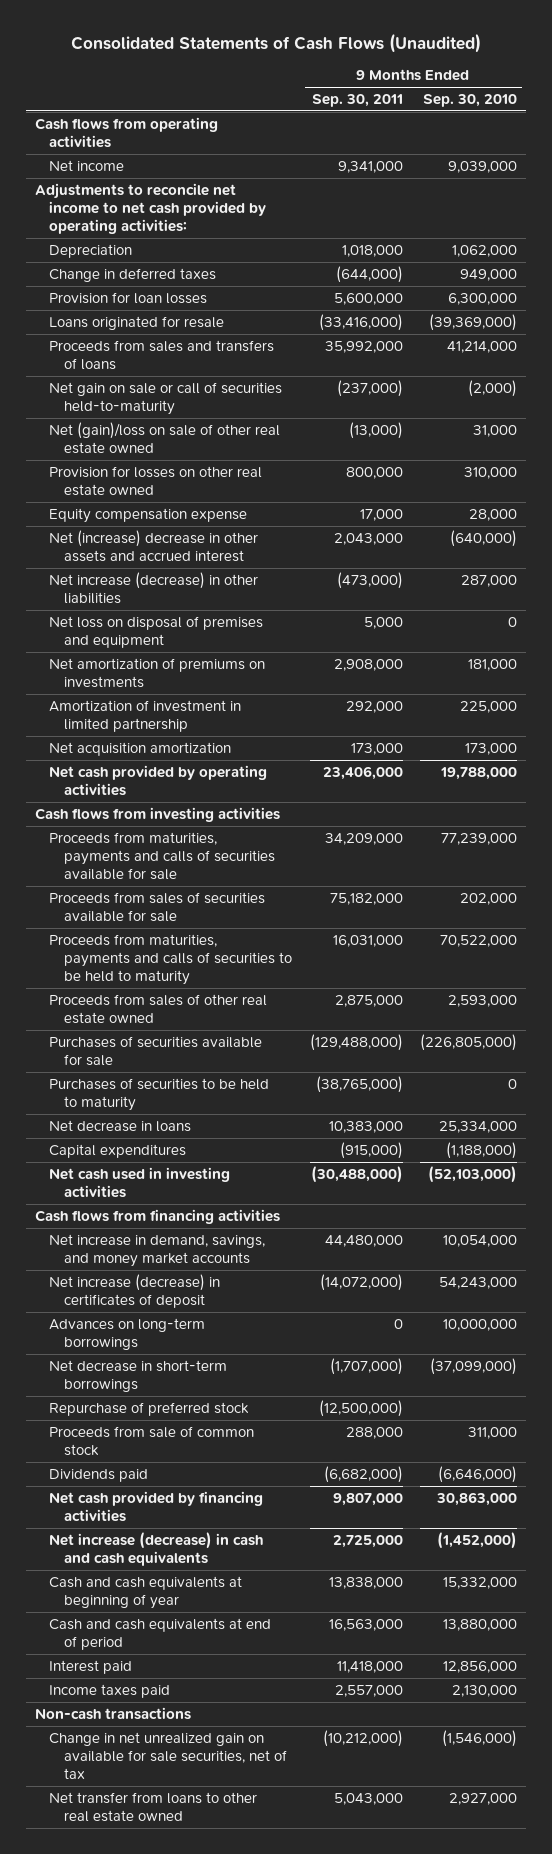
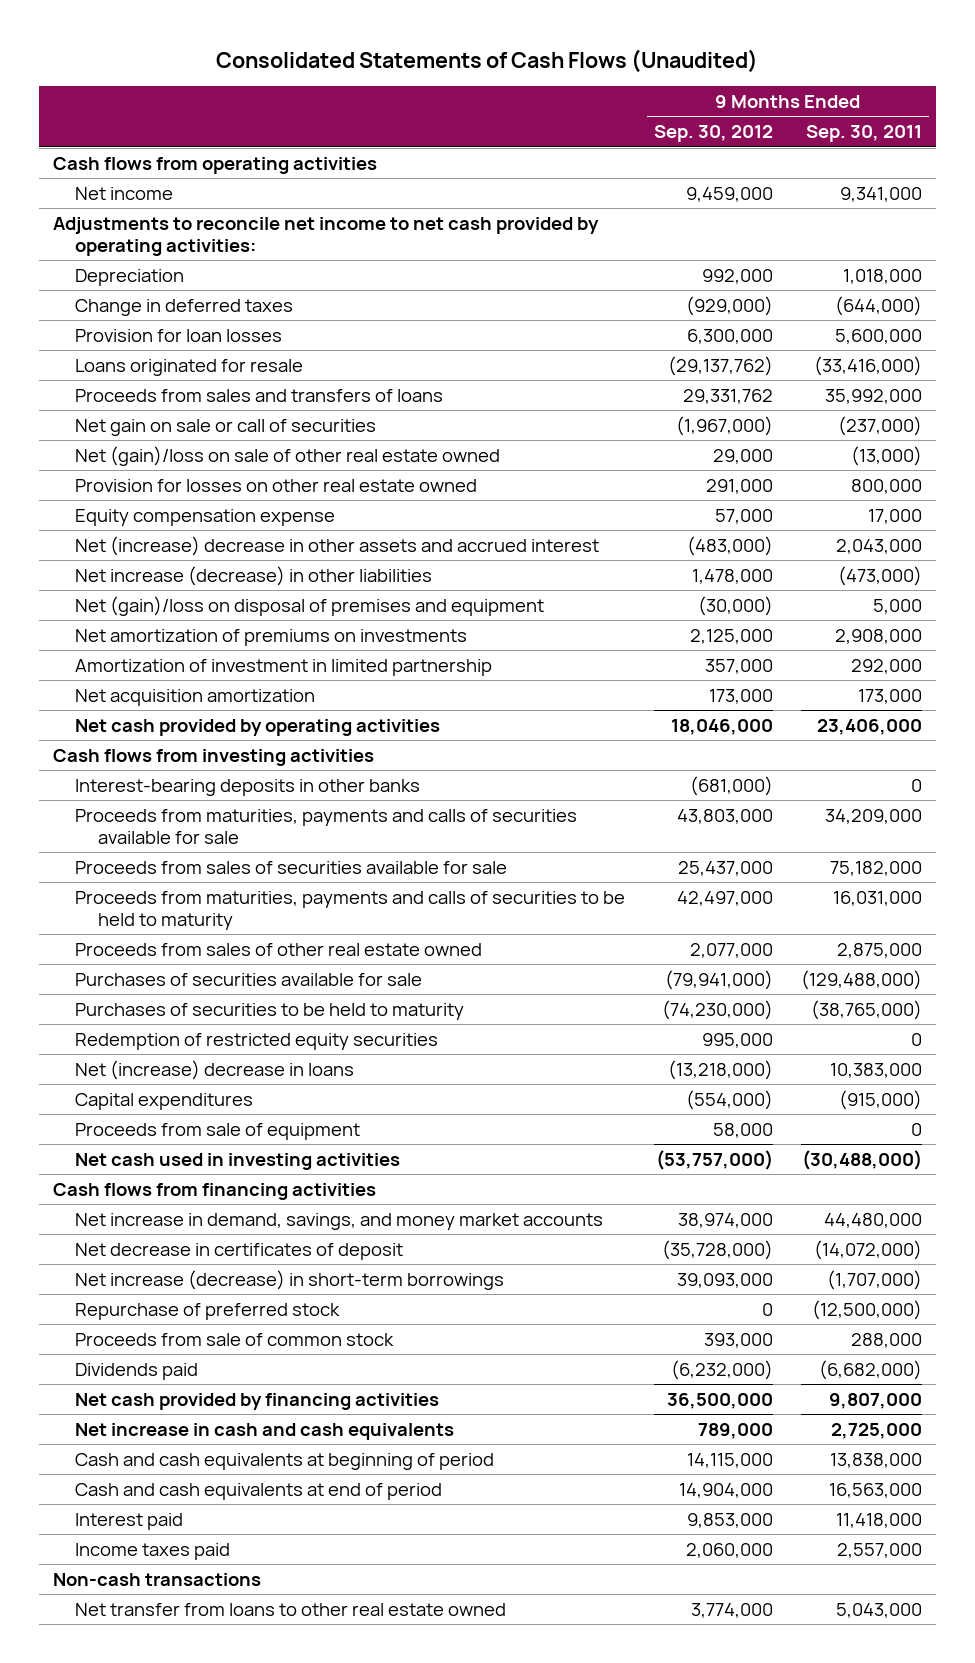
- | 9 Months Ended Sep. 30, 2011 | 9 Months Ended Sep. 30, 2010
+ | 9 Months Ended Sep. 30, 2012 | 9 Months Ended Sep. 30, 2011
- Net gain on sale or call of securities held-to-maturity | (237,000) | (2,000)
+ Net gain on sale or call of securities | (1,967,000) | (237,000)
- Net loss on disposal of premises and equipment | 5,000 | 0
+ Net (gain)/loss on disposal of premises and equipment | (30,000) | 5,000
+ Interest-bearing deposits in other banks | (681,000) | 0
- Net decrease in loans | 10,383,000 | 25,334,000
+ Redemption of restricted equity securities | 995,000 | 0
+ Net (increase) decrease in loans | (13,218,000) | 10,383,000
+ Proceeds from sale of equipment | 58,000 | 0
- Net increase (decrease) in certificates of deposit | (14,072,000) | 54,243,000
- Advances on long-term borrowings | 0 | 10,000,000
- Net decrease in short-term borrowings | (1,707,000) | (37,099,000)
+ Net decrease in certificates of deposit | (35,728,000) | (14,072,000)
+ Net increase (decrease) in short-term borrowings | 39,093,000 | (1,707,000)
- Net increase (decrease) in cash and cash equivalents | 2,725,000 | (1,452,000)
- Cash and cash equivalents at beginning of year | 13,838,000 | 15,332,000
+ Net increase in cash and cash equivalents | 789,000 | 2,725,000
+ Cash and cash equivalents at beginning of period | 14,115,000 | 13,838,000
- Change in net unrealized gain on available for sale securities, net of tax | (10,212,000) | (1,546,000)

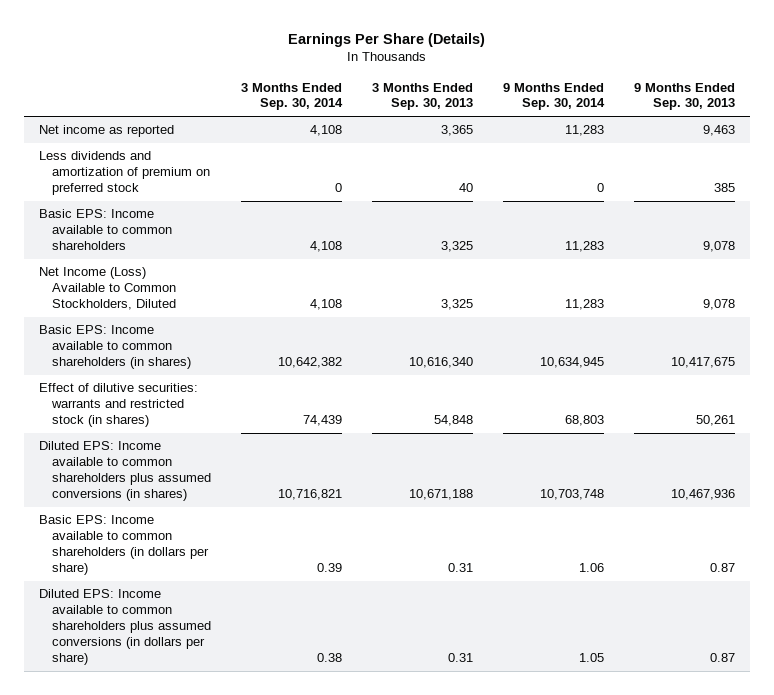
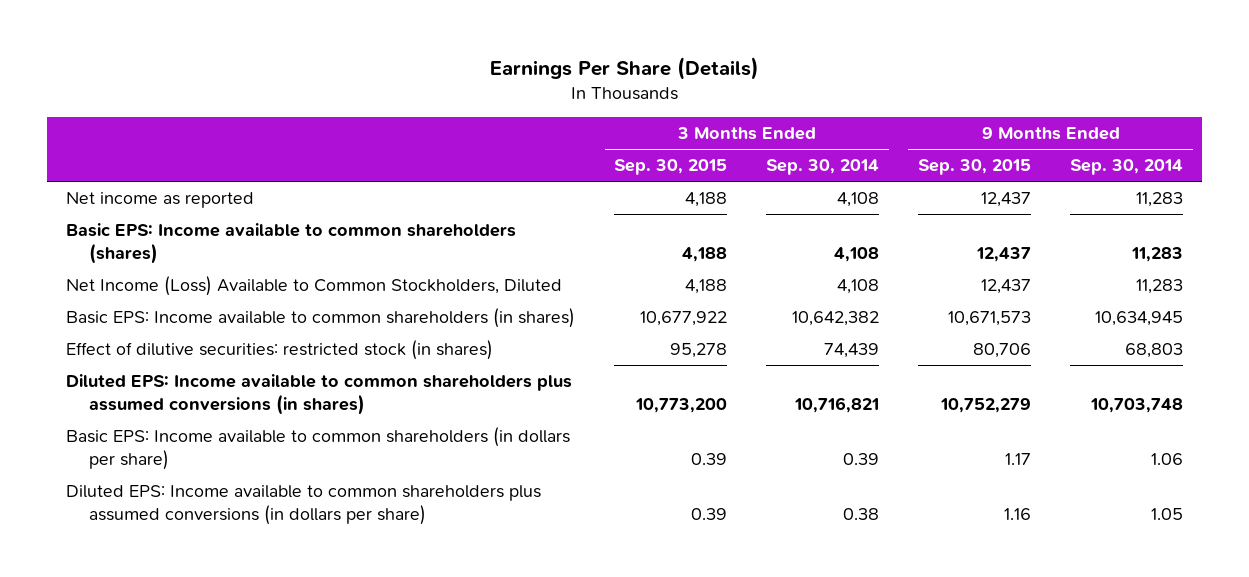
- | 3 Months Ended Sep. 30, 2014 | 3 Months Ended Sep. 30, 2013 | 9 Months Ended Sep. 30, 2014 | 9 Months Ended Sep. 30, 2013
+ | 3 Months Ended Sep. 30, 2015 | 3 Months Ended Sep. 30, 2014 | 9 Months Ended Sep. 30, 2015 | 9 Months Ended Sep. 30, 2014
- Less dividends and amortization of premium on preferred stock | 0 | 40 | 0 | 385
- Basic EPS: Income available to common shareholders | 4,108 | 3,325 | 11,283 | 9,078
+ Basic EPS: Income available to common shareholders (shares) | 4,188 | 4,108 | 12,437 | 11,283
- Effect of dilutive securities: warrants and restricted stock (in shares) | 74,439 | 54,848 | 68,803 | 50,261
+ Effect of dilutive securities: restricted stock (in shares) | 95,278 | 74,439 | 80,706 | 68,803

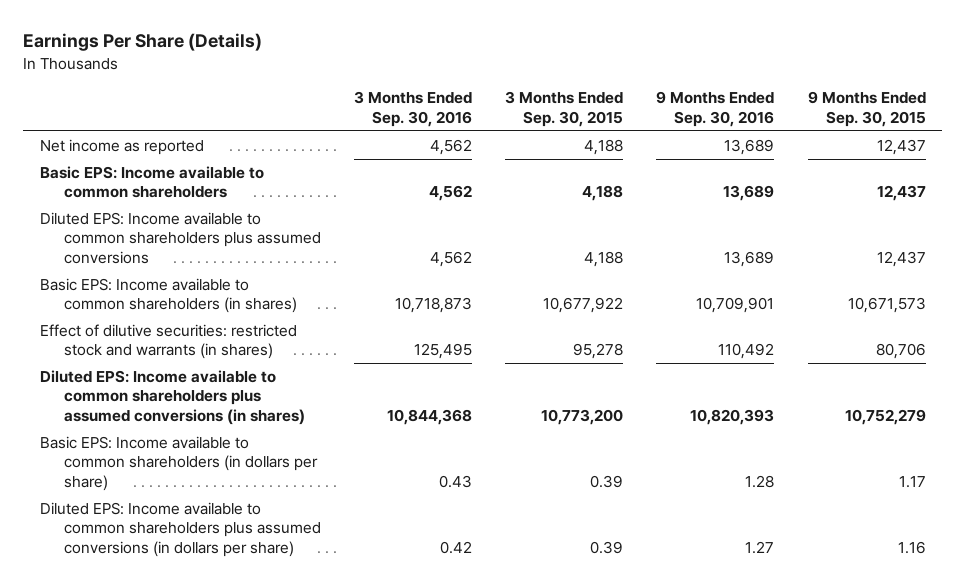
- | 3 Months Ended Sep. 30, 2015 | 3 Months Ended Sep. 30, 2014 | 9 Months Ended Sep. 30, 2015 | 9 Months Ended Sep. 30, 2014
+ | 3 Months Ended Sep. 30, 2016 | 3 Months Ended Sep. 30, 2015 | 9 Months Ended Sep. 30, 2016 | 9 Months Ended Sep. 30, 2015
- Basic EPS: Income available to common shareholders (shares) | 4,188 | 4,108 | 12,437 | 11,283
- Net Income (Loss) Available to Common Stockholders, Diluted | 4,188 | 4,108 | 12,437 | 11,283
+ Basic EPS: Income available to common shareholders | 4,562 | 4,188 | 13,689 | 12,437
+ Diluted EPS: Income available to common shareholders plus assumed conversions | 4,562 | 4,188 | 13,689 | 12,437
- Effect of dilutive securities: restricted stock (in shares) | 95,278 | 74,439 | 80,706 | 68,803
+ Effect of dilutive securities: restricted stock and warrants (in shares) | 125,495 | 95,278 | 110,492 | 80,706

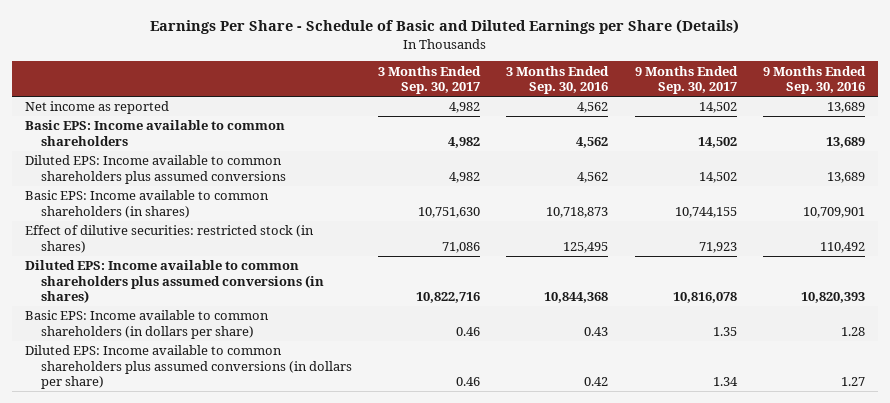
- Earnings Per Share (Details)
+ Earnings Per Share - Schedule of Basic and Diluted Earnings per Share (Details)
- | 3 Months Ended Sep. 30, 2016 | 3 Months Ended Sep. 30, 2015 | 9 Months Ended Sep. 30, 2016 | 9 Months Ended Sep. 30, 2015
+ | 3 Months Ended Sep. 30, 2017 | 3 Months Ended Sep. 30, 2016 | 9 Months Ended Sep. 30, 2017 | 9 Months Ended Sep. 30, 2016
- Effect of dilutive securities: restricted stock and warrants (in shares) | 125,495 | 95,278 | 110,492 | 80,706
+ Effect of dilutive securities: restricted stock (in shares) | 71,086 | 125,495 | 71,923 | 110,492

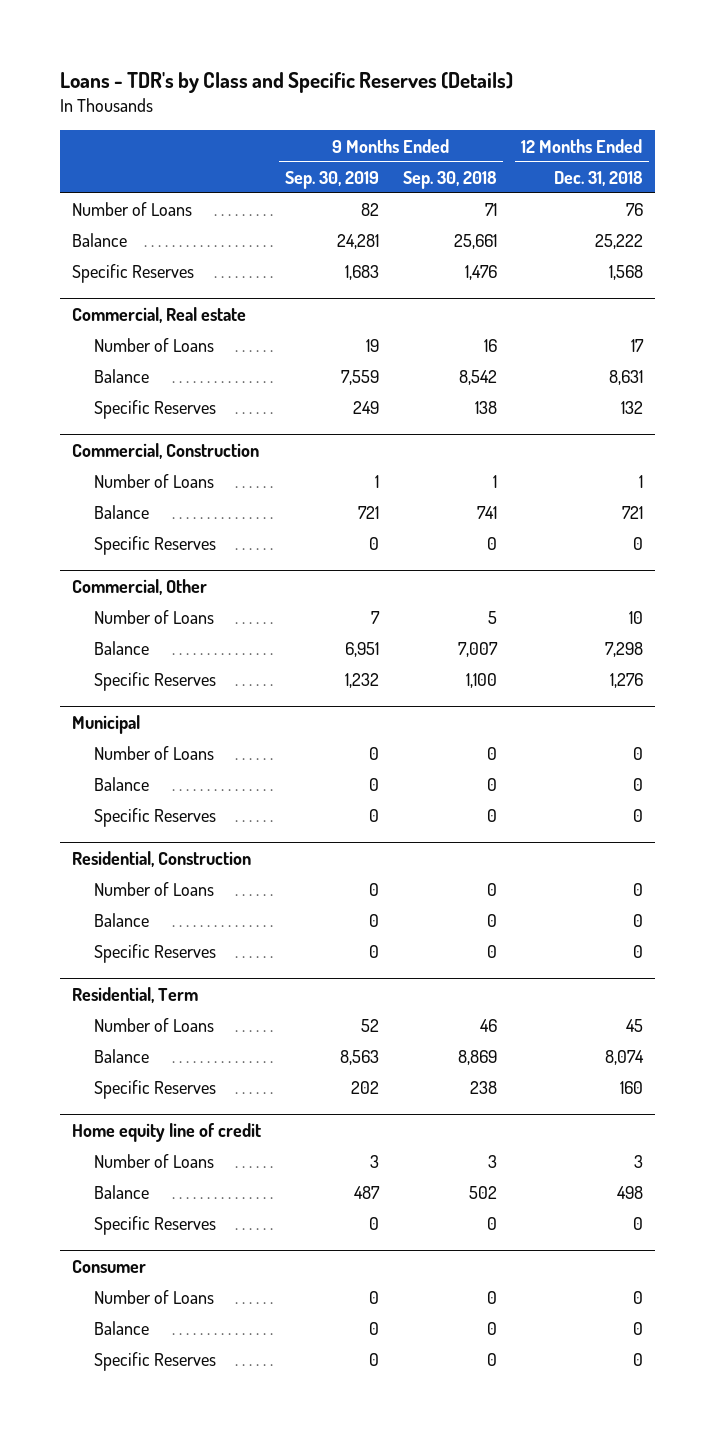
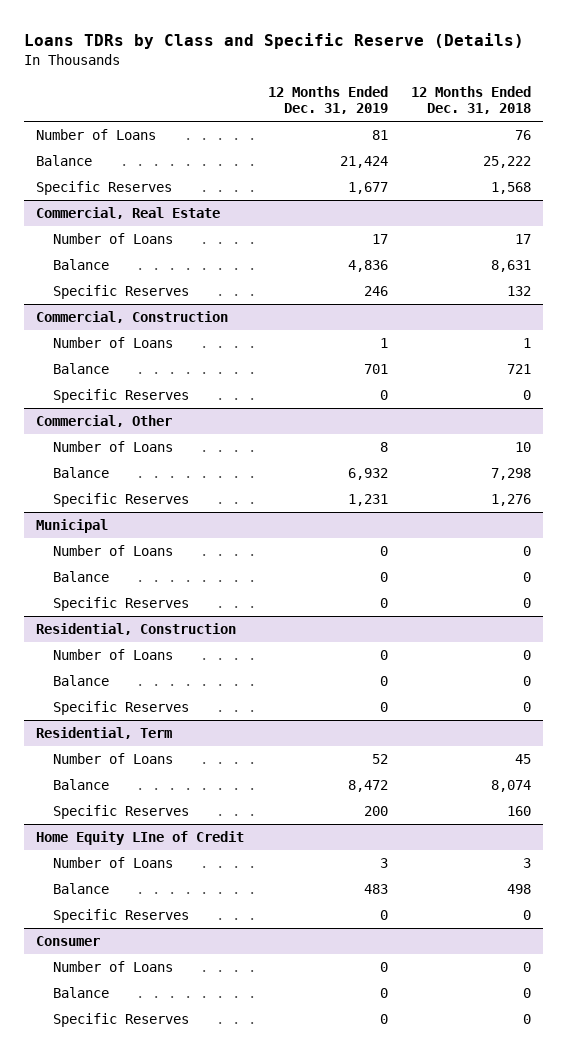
- Loans - TDR's by Class and Specific Reserves (Details)
+ Loans TDRs by Class and Specific Reserve (Details)
- | 9 Months Ended Sep. 30, 2019 | 9 Months Ended Sep. 30, 2018 | 12 Months Ended Dec. 31, 2018
+ | 12 Months Ended Dec. 31, 2019 | 12 Months Ended Dec. 31, 2018
- Commercial, Real estate
+ Commercial, Real Estate
- Home equity line of credit
+ Home Equity LIne of Credit

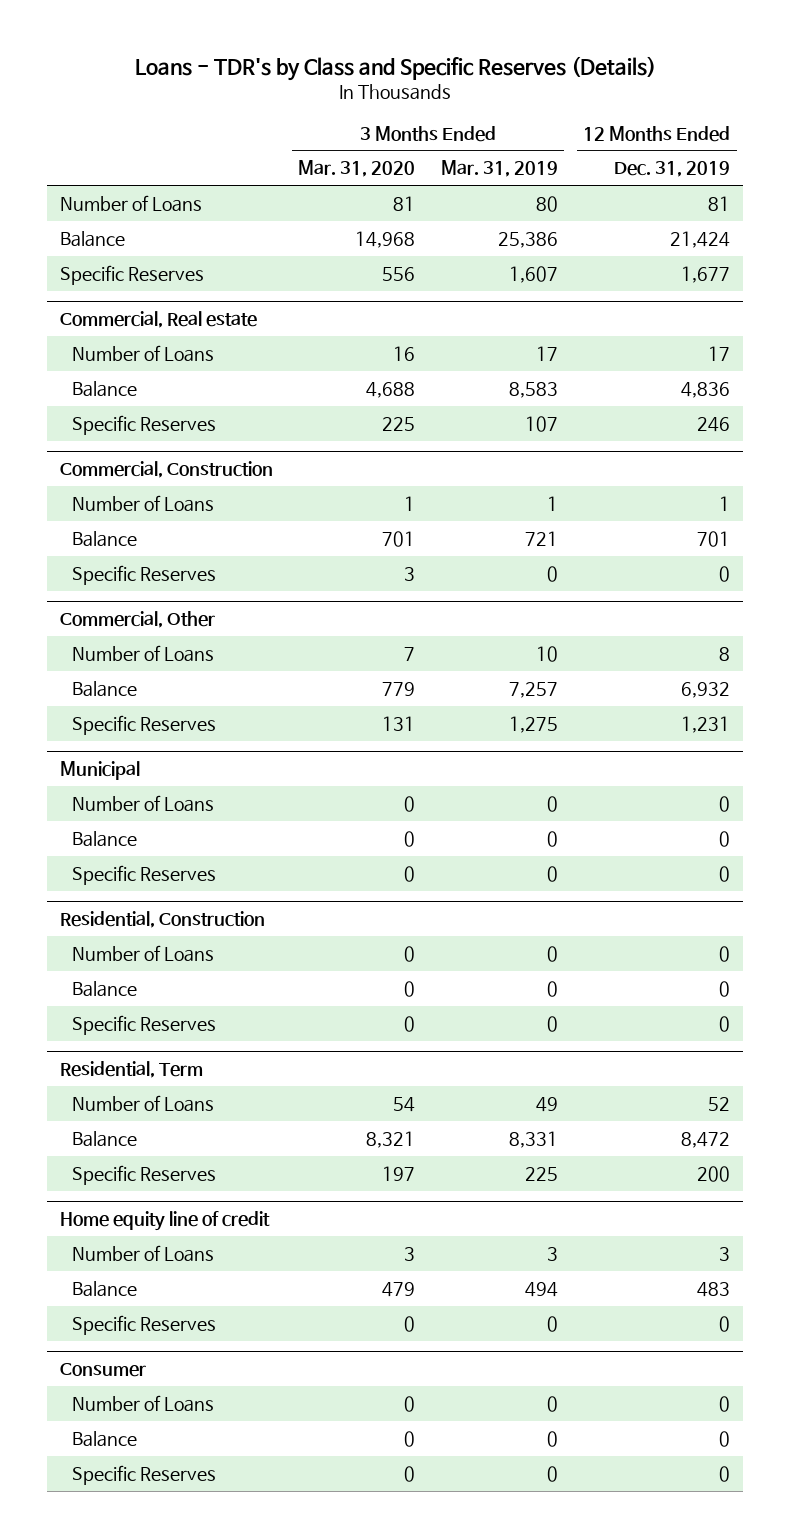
- Loans TDRs by Class and Specific Reserve (Details)
+ Loans - TDR's by Class and Specific Reserves (Details)
- | 12 Months Ended Dec. 31, 2019 | 12 Months Ended Dec. 31, 2018
+ | 3 Months Ended Mar. 31, 2020 | 3 Months Ended Mar. 31, 2019 | 12 Months Ended Dec. 31, 2019
- Commercial, Real Estate
+ Commercial, Real estate
- Home Equity LIne of Credit
+ Home equity line of credit

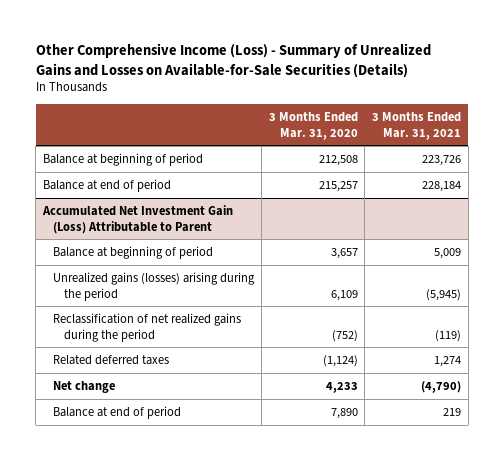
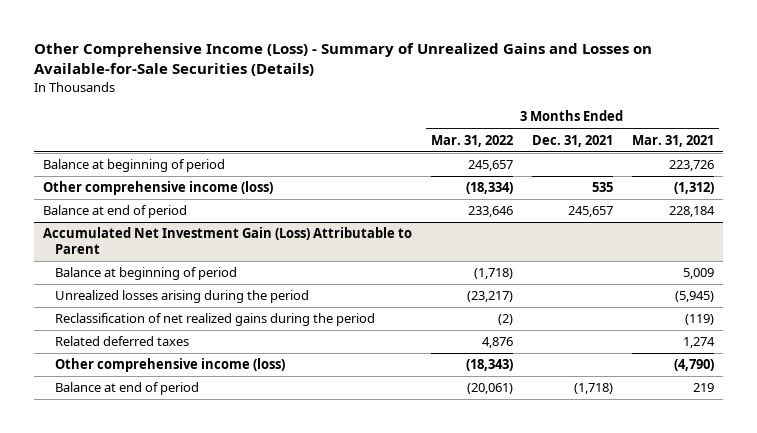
- | 3 Months Ended Mar. 31, 2020 | 3 Months Ended Mar. 31, 2021
+ | 3 Months Ended Mar. 31, 2022 | 3 Months Ended Dec. 31, 2021 | 3 Months Ended Mar. 31, 2021
+ Other comprehensive income (loss) | (18,334) | 535 | (1,312)
@ Accumulated Net Investment Gain (Loss) Attributable to Parent
- Unrealized gains (losses) arising during the period | 6,109 | (5,945)
+ Unrealized losses arising during the period | (23,217) | | (5,945)
- Net change | 4,233 | (4,790)
+ Other comprehensive income (loss) | (18,343) | | (4,790)

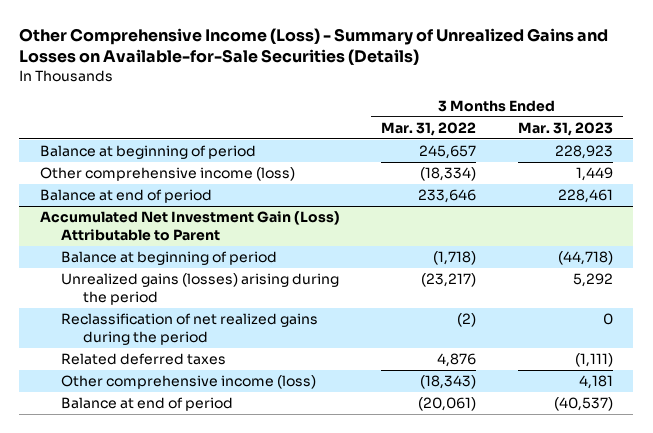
- | 3 Months Ended Mar. 31, 2022 | 3 Months Ended Dec. 31, 2021 | 3 Months Ended Mar. 31, 2021
+ | 3 Months Ended Mar. 31, 2022 | 3 Months Ended Mar. 31, 2023
@ Accumulated Net Investment Gain (Loss) Attributable to Parent
- Unrealized losses arising during the period | (23,217) | | (5,945)
+ Unrealized gains (losses) arising during the period | (23,217) | 5,292

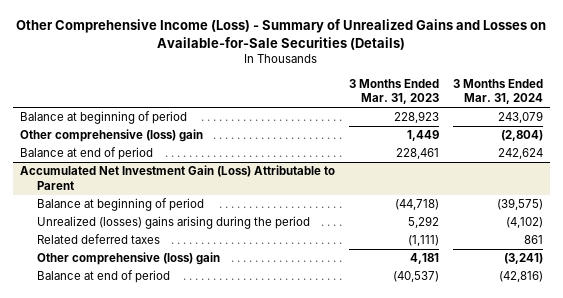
- | 3 Months Ended Mar. 31, 2022 | 3 Months Ended Mar. 31, 2023
+ | 3 Months Ended Mar. 31, 2023 | 3 Months Ended Mar. 31, 2024
- Other comprehensive income (loss) | (18,334) | 1,449
+ Other comprehensive (loss) gain | 1,449 | (2,804)
@ Accumulated Net Investment Gain (Loss) Attributable to Parent
- Unrealized gains (losses) arising during the period | (23,217) | 5,292
- Reclassification of net realized gains during the period | (2) | 0
+ Unrealized (losses) gains arising during the period | 5,292 | (4,102)
- Other comprehensive income (loss) | (18,343) | 4,181
+ Other comprehensive (loss) gain | 4,181 | (3,241)

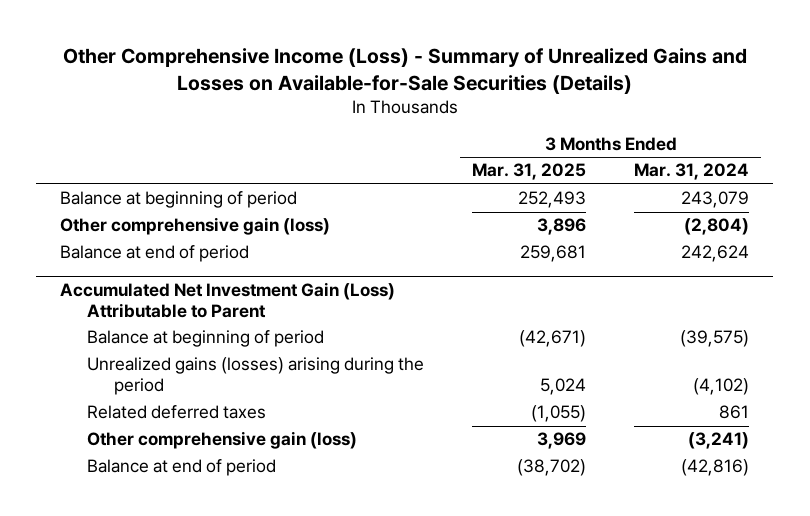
- | 3 Months Ended Mar. 31, 2023 | 3 Months Ended Mar. 31, 2024
+ | 3 Months Ended Mar. 31, 2025 | 3 Months Ended Mar. 31, 2024
- Other comprehensive (loss) gain | 1,449 | (2,804)
+ Other comprehensive gain (loss) | 3,896 | (2,804)
@ Accumulated Net Investment Gain (Loss) Attributable to Parent
- Unrealized (losses) gains arising during the period | 5,292 | (4,102)
+ Unrealized gains (losses) arising during the period | 5,024 | (4,102)
- Other comprehensive (loss) gain | 4,181 | (3,241)
+ Other comprehensive gain (loss) | 3,969 | (3,241)

